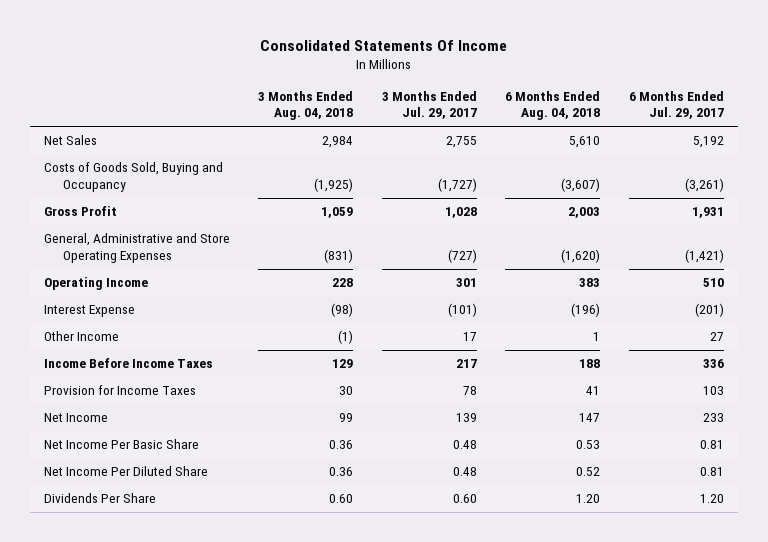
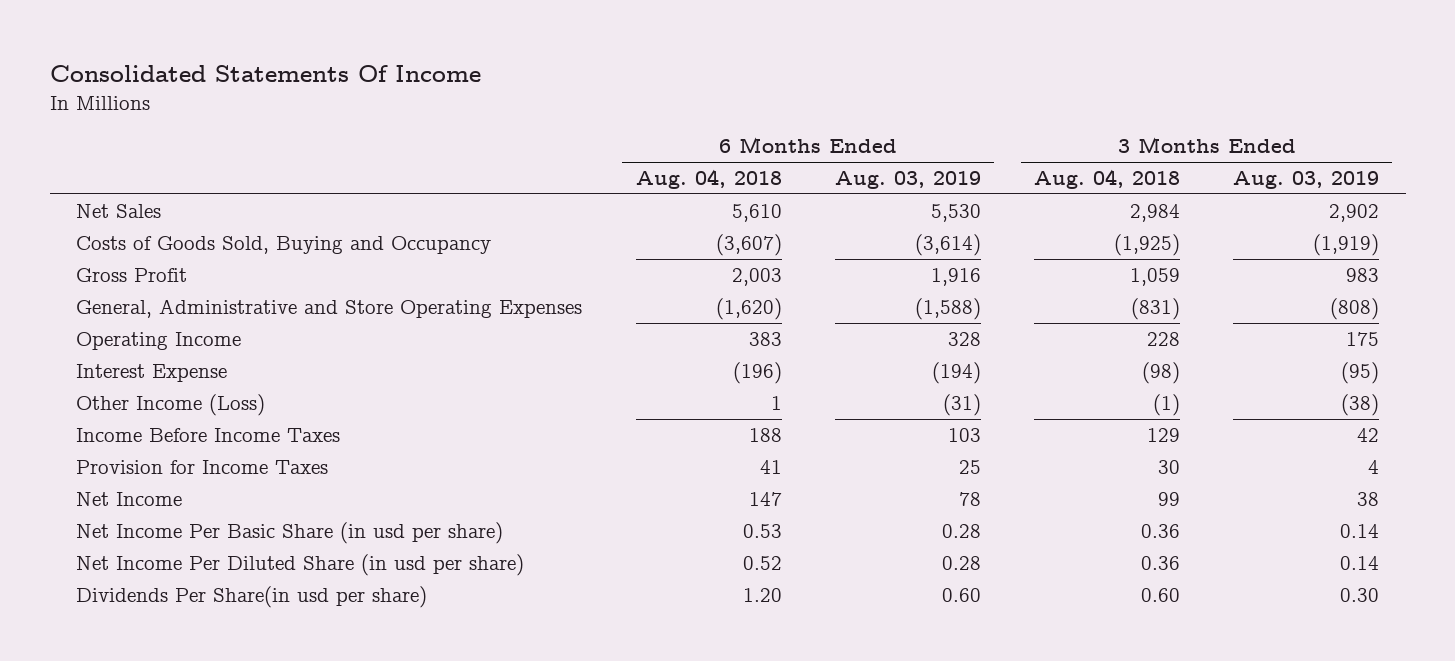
- | 3 Months Ended Aug. 04, 2018 | 3 Months Ended Jul. 29, 2017 | 6 Months Ended Aug. 04, 2018 | 6 Months Ended Jul. 29, 2017
+ | 6 Months Ended Aug. 04, 2018 | 6 Months Ended Aug. 03, 2019 | 3 Months Ended Aug. 04, 2018 | 3 Months Ended Aug. 03, 2019
- Other Income | (1) | 17 | 1 | 27
+ Other Income (Loss) | 1 | (31) | (1) | (38)
- Net Income Per Basic Share | 0.36 | 0.48 | 0.53 | 0.81
- Net Income Per Diluted Share | 0.36 | 0.48 | 0.52 | 0.81
- Dividends Per Share | 0.60 | 0.60 | 1.20 | 1.20
+ Net Income Per Basic Share (in usd per share) | 0.53 | 0.28 | 0.36 | 0.14
+ Net Income Per Diluted Share (in usd per share) | 0.52 | 0.28 | 0.36 | 0.14
+ Dividends Per Share(in usd per share) | 1.20 | 0.60 | 0.60 | 0.30

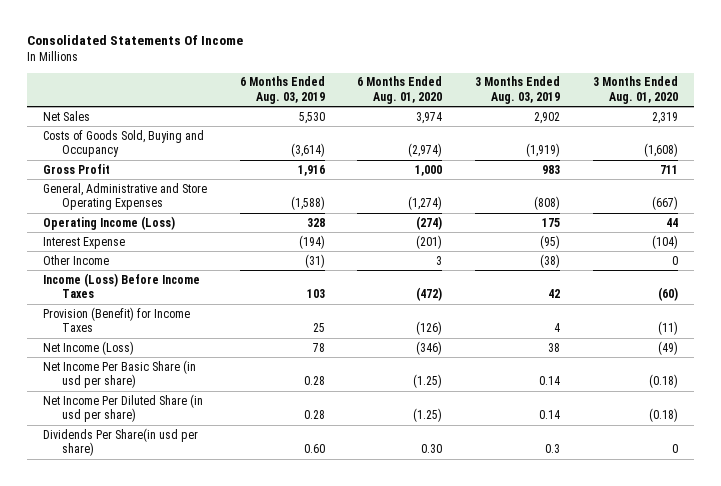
- | 6 Months Ended Aug. 04, 2018 | 6 Months Ended Aug. 03, 2019 | 3 Months Ended Aug. 04, 2018 | 3 Months Ended Aug. 03, 2019
+ | 6 Months Ended Aug. 03, 2019 | 6 Months Ended Aug. 01, 2020 | 3 Months Ended Aug. 03, 2019 | 3 Months Ended Aug. 01, 2020
- Operating Income | 383 | 328 | 228 | 175
+ Operating Income (Loss) | 328 | (274) | 175 | 44
- Other Income (Loss) | 1 | (31) | (1) | (38)
- Income Before Income Taxes | 188 | 103 | 129 | 42
- Provision for Income Taxes | 41 | 25 | 30 | 4
- Net Income | 147 | 78 | 99 | 38
+ Other Income | (31) | 3 | (38) | 0
+ Income (Loss) Before Income Taxes | 103 | (472) | 42 | (60)
+ Provision (Benefit) for Income Taxes | 25 | (126) | 4 | (11)
+ Net Income (Loss) | 78 | (346) | 38 | (49)
- Dividends Per Share(in usd per share) | 1.20 | 0.60 | 0.60 | 0.30
+ Dividends Per Share(in usd per share) | 0.60 | 0.30 | 0.3 | 0

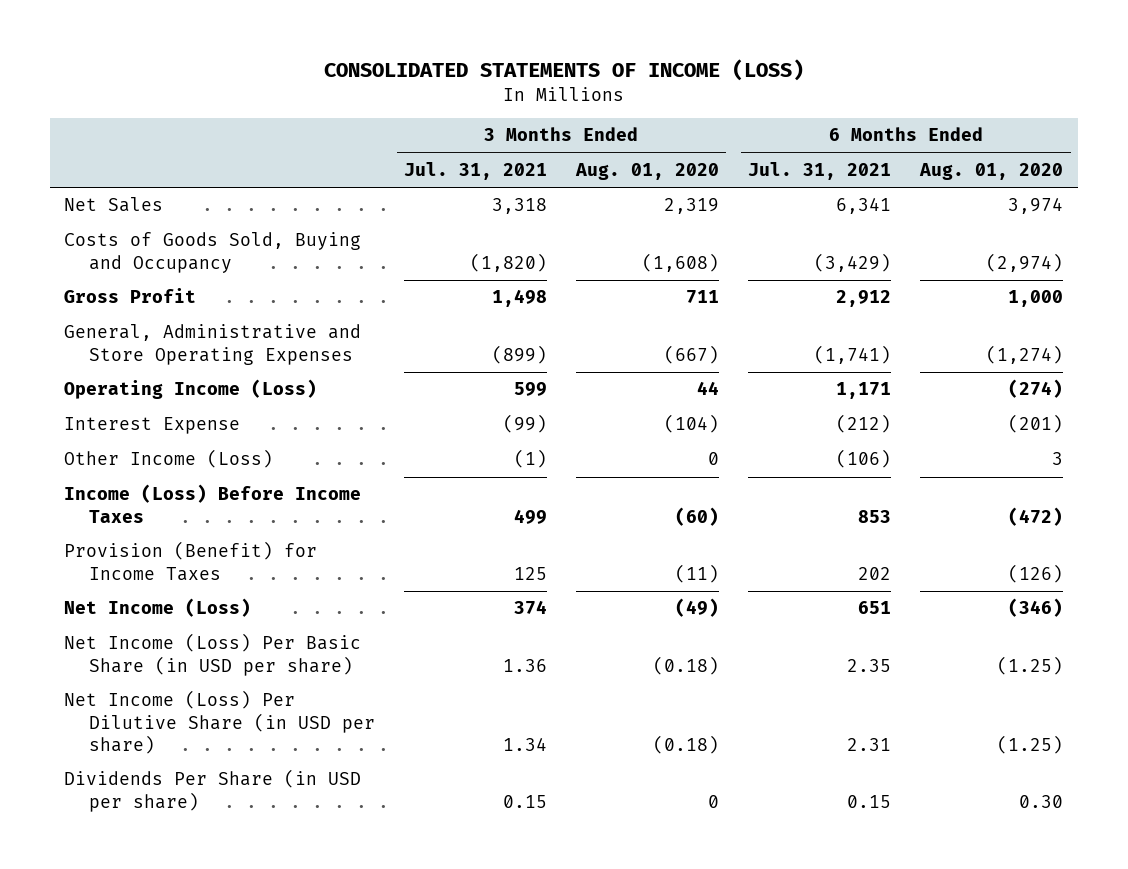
- Consolidated Statements Of Income
+ CONSOLIDATED STATEMENTS OF INCOME (LOSS)
- | 6 Months Ended Aug. 03, 2019 | 6 Months Ended Aug. 01, 2020 | 3 Months Ended Aug. 03, 2019 | 3 Months Ended Aug. 01, 2020
+ | 3 Months Ended Jul. 31, 2021 | 3 Months Ended Aug. 01, 2020 | 6 Months Ended Jul. 31, 2021 | 6 Months Ended Aug. 01, 2020
- Other Income | (31) | 3 | (38) | 0
+ Other Income (Loss) | (1) | 0 | (106) | 3
- Net Income Per Basic Share (in usd per share) | 0.28 | (1.25) | 0.14 | (0.18)
- Net Income Per Diluted Share (in usd per share) | 0.28 | (1.25) | 0.14 | (0.18)
- Dividends Per Share(in usd per share) | 0.60 | 0.30 | 0.3 | 0
+ Net Income (Loss) Per Basic Share (in USD per share) | 1.36 | (0.18) | 2.35 | (1.25)
+ Net Income (Loss) Per Dilutive Share (in USD per share) | 1.34 | (0.18) | 2.31 | (1.25)
+ Dividends Per Share (in USD per share) | 0.15 | 0 | 0.15 | 0.30

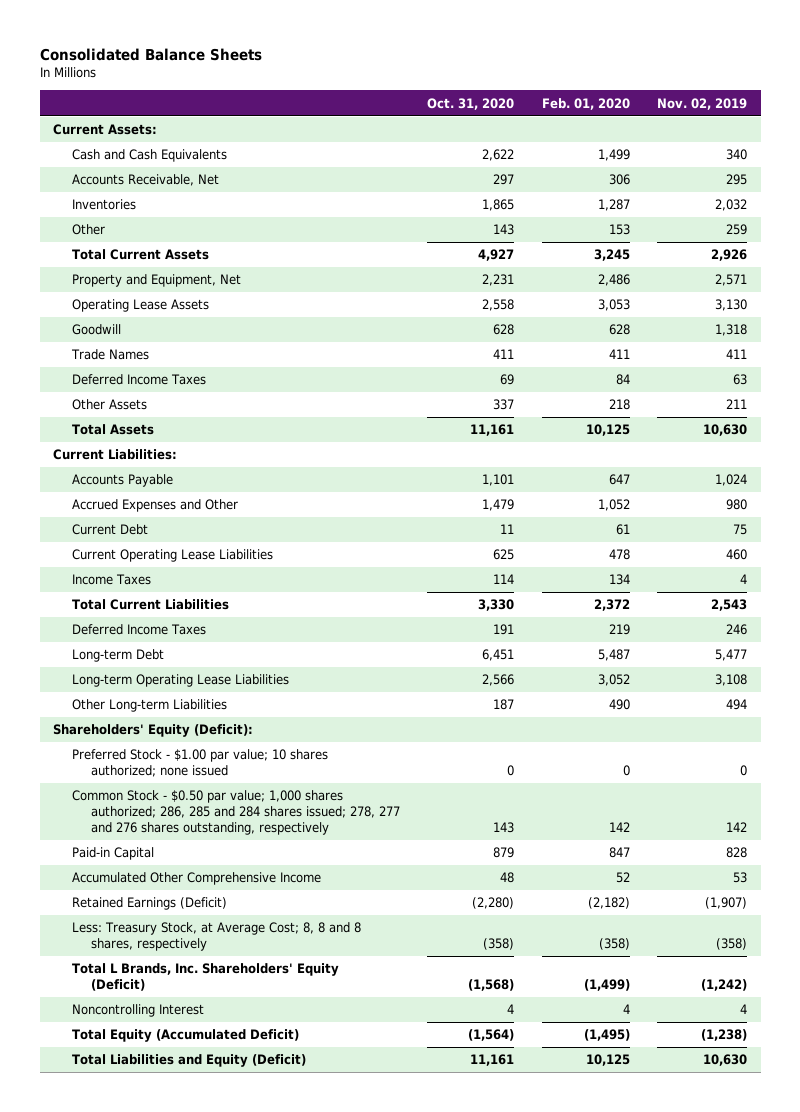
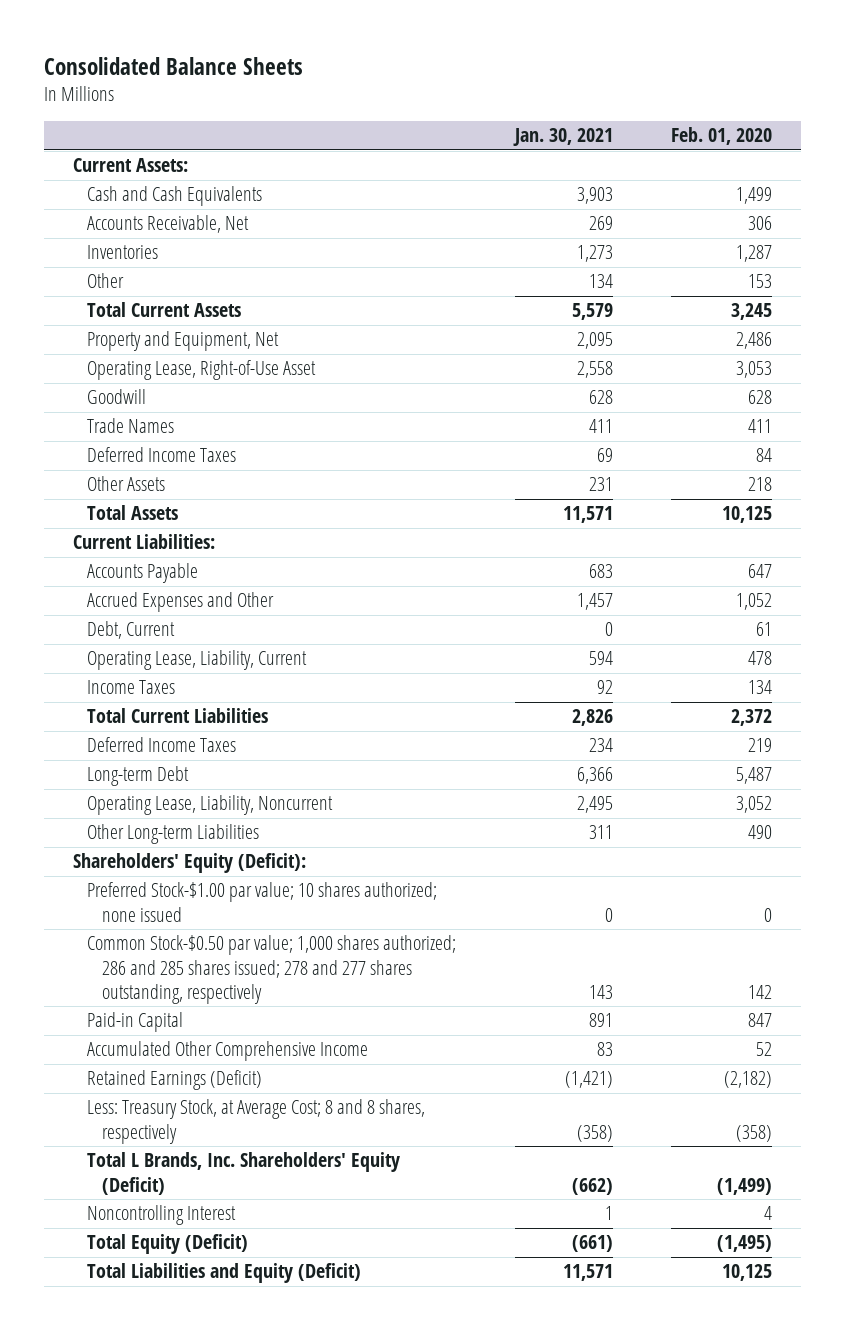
- | Oct. 31, 2020 | Feb. 01, 2020 | Nov. 02, 2019
+ | Jan. 30, 2021 | Feb. 01, 2020
- Operating Lease Assets | 2,558 | 3,053 | 3,130
+ Operating Lease, Right-of-Use Asset | 2,558 | 3,053
- Current Debt | 11 | 61 | 75
- Current Operating Lease Liabilities | 625 | 478 | 460
+ Debt, Current | 0 | 61
+ Operating Lease, Liability, Current | 594 | 478
- Long-term Operating Lease Liabilities | 2,566 | 3,052 | 3,108
+ Operating Lease, Liability, Noncurrent | 2,495 | 3,052
- Preferred Stock - $1.00 par value; 10 shares authorized; none issued | 0 | 0 | 0
- Common Stock - $0.50 par value; 1,000 shares authorized; 286, 285 and 284 shares issued; 278, 277 and 276 shares outstanding, respectively | 143 | 142 | 142
+ Preferred Stock-$1.00 par value; 10 shares authorized; none issued | 0 | 0
+ Common Stock-$0.50 par value; 1,000 shares authorized; 286 and 285 shares issued; 278 and 277 shares outstanding, respectively | 143 | 142
- Less: Treasury Stock, at Average Cost; 8, 8 and 8 shares, respectively | (358) | (358) | (358)
+ Less: Treasury Stock, at Average Cost; 8 and 8 shares, respectively | (358) | (358)
- Total Equity (Accumulated Deficit) | (1,564) | (1,495) | (1,238)
+ Total Equity (Deficit) | (661) | (1,495)

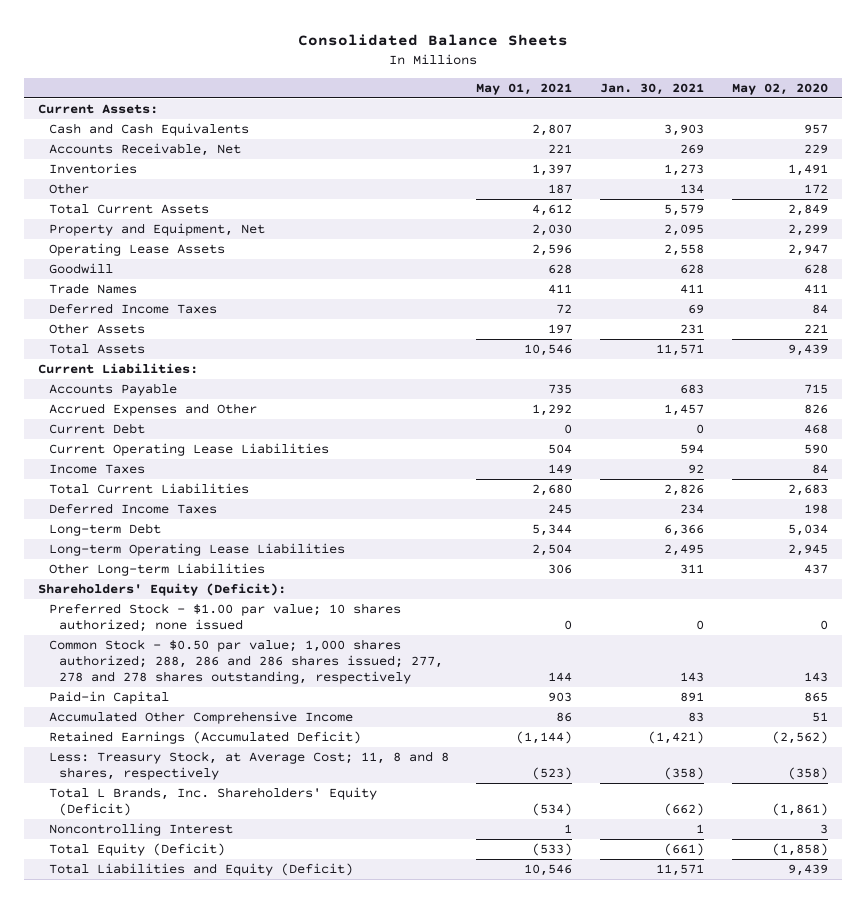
- | Jan. 30, 2021 | Feb. 01, 2020
+ | May 01, 2021 | Jan. 30, 2021 | May 02, 2020
- Operating Lease, Right-of-Use Asset | 2,558 | 3,053
+ Operating Lease Assets | 2,596 | 2,558 | 2,947
- Debt, Current | 0 | 61
- Operating Lease, Liability, Current | 594 | 478
+ Current Debt | 0 | 0 | 468
+ Current Operating Lease Liabilities | 504 | 594 | 590
- Operating Lease, Liability, Noncurrent | 2,495 | 3,052
+ Long-term Operating Lease Liabilities | 2,504 | 2,495 | 2,945
- Preferred Stock-$1.00 par value; 10 shares authorized; none issued | 0 | 0
- Common Stock-$0.50 par value; 1,000 shares authorized; 286 and 285 shares issued; 278 and 277 shares outstanding, respectively | 143 | 142
+ Preferred Stock - $1.00 par value; 10 shares authorized; none issued | 0 | 0 | 0
+ Common Stock - $0.50 par value; 1,000 shares authorized; 288, 286 and 286 shares issued; 277, 278 and 278 shares outstanding, respectively | 144 | 143 | 143
- Retained Earnings (Deficit) | (1,421) | (2,182)
- Less: Treasury Stock, at Average Cost; 8 and 8 shares, respectively | (358) | (358)
+ Retained Earnings (Accumulated Deficit) | (1,144) | (1,421) | (2,562)
+ Less: Treasury Stock, at Average Cost; 11, 8 and 8 shares, respectively | (523) | (358) | (358)

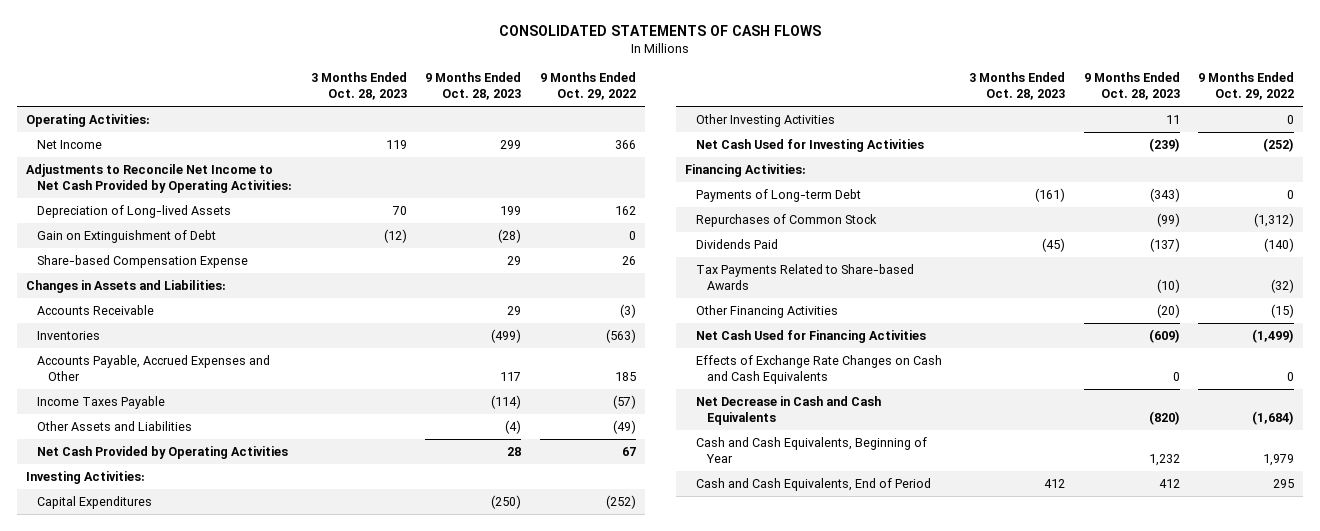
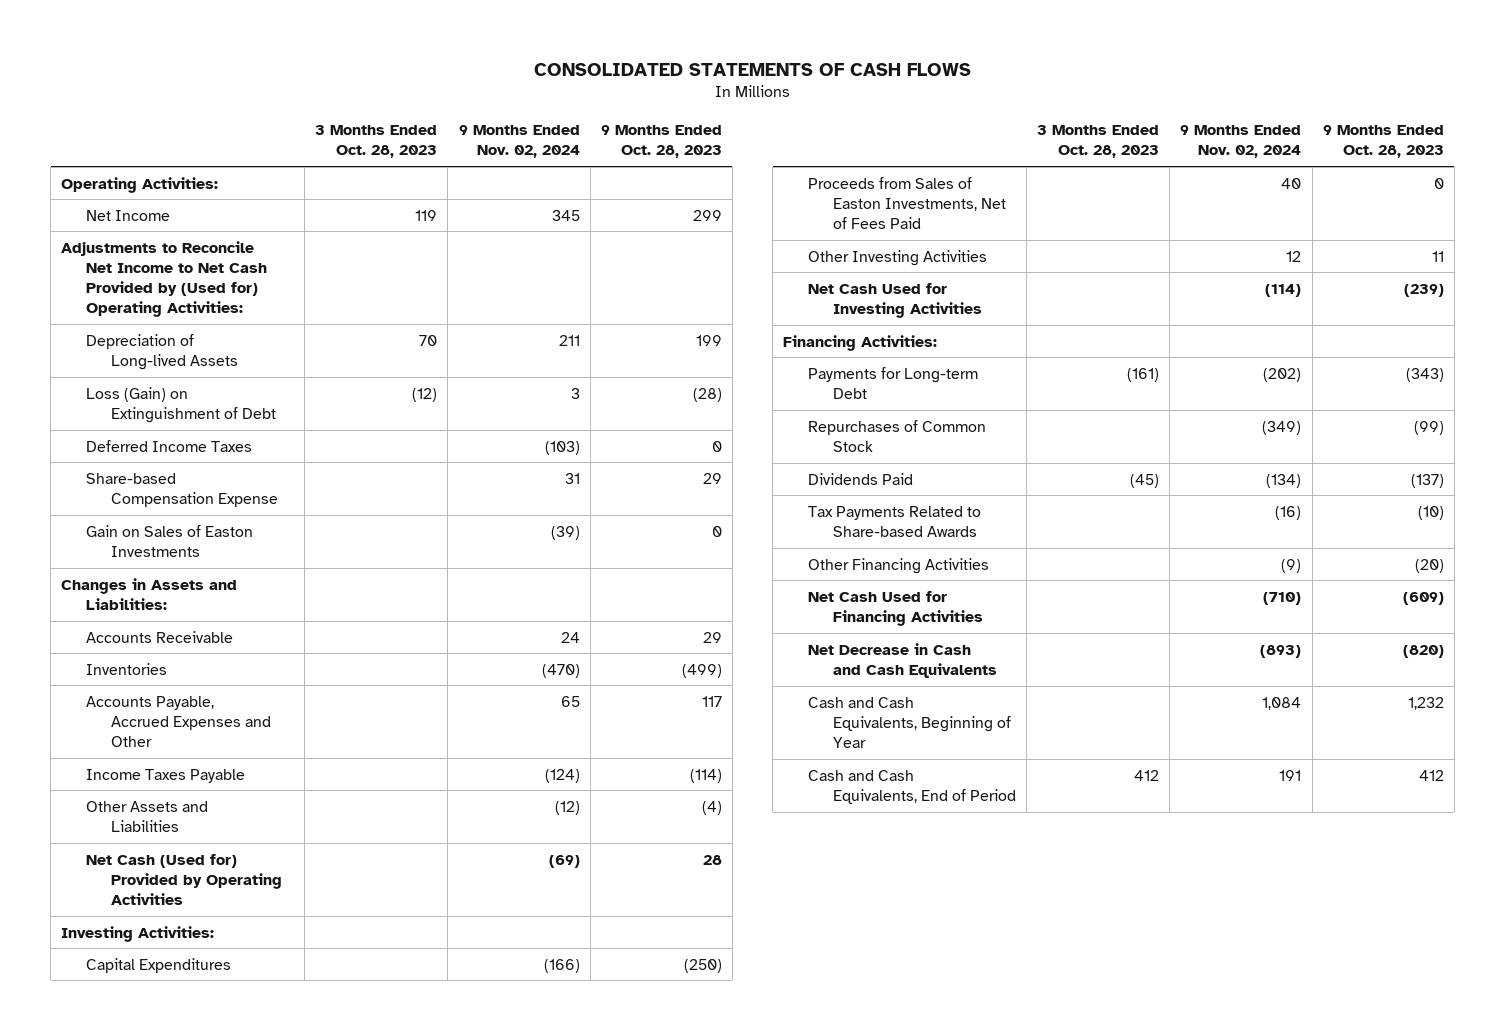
- | 3 Months Ended Oct. 28, 2023 | 9 Months Ended Oct. 28, 2023 | 9 Months Ended Oct. 29, 2022
+ | 3 Months Ended Oct. 28, 2023 | 9 Months Ended Nov. 02, 2024 | 9 Months Ended Oct. 28, 2023
- Adjustments to Reconcile Net Income to Net Cash Provided by Operating Activities:
+ Adjustments to Reconcile Net Income to Net Cash Provided by (Used for) Operating Activities:
- Gain on Extinguishment of Debt | (12) | (28) | 0
+ Loss (Gain) on Extinguishment of Debt | (12) | 3 | (28)
+ Deferred Income Taxes | | (103) | 0
+ Gain on Sales of Easton Investments | | (39) | 0
- Net Cash Provided by Operating Activities | | 28 | 67
+ Net Cash (Used for) Provided by Operating Activities | | (69) | 28
+ Proceeds from Sales of Easton Investments, Net of Fees Paid | | 40 | 0
- Payments of Long-term Debt | (161) | (343) | 0
+ Payments for Long-term Debt | (161) | (202) | (343)
- Effects of Exchange Rate Changes on Cash and Cash Equivalents | | 0 | 0

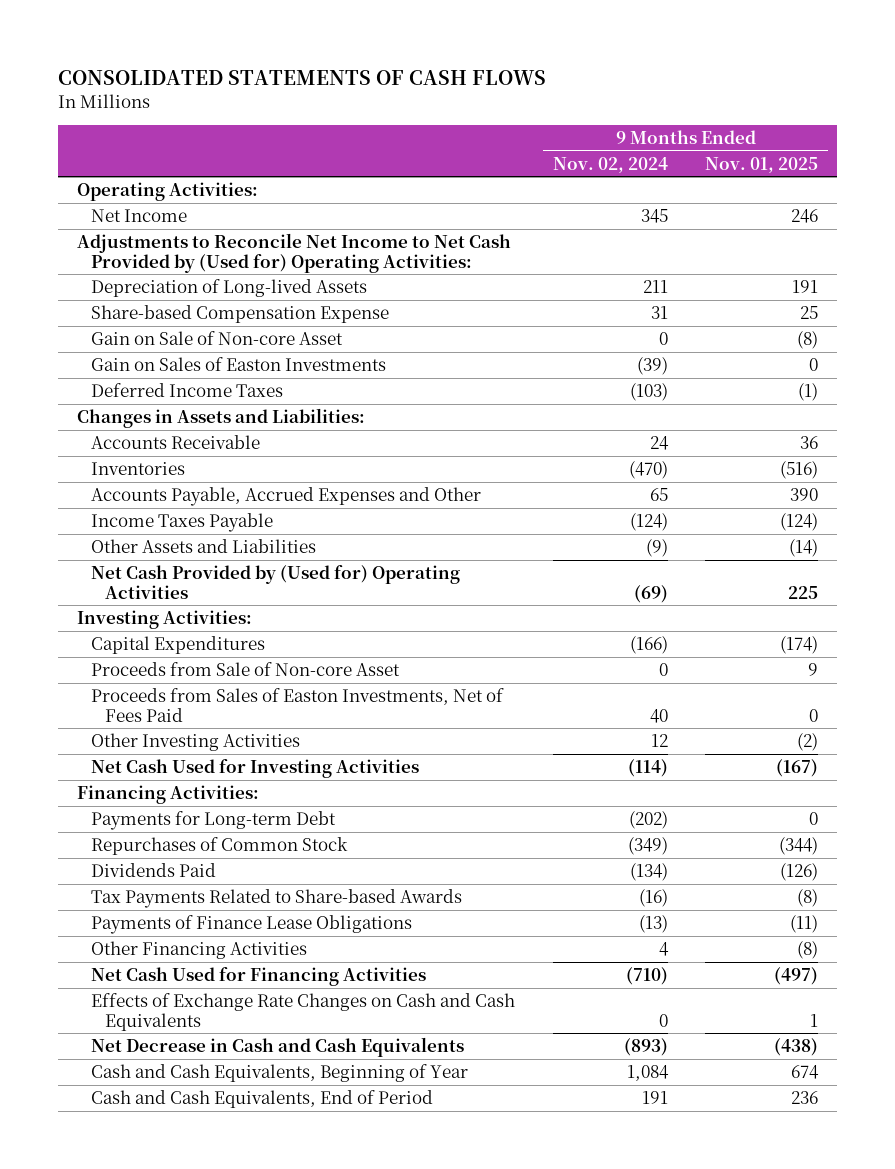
- | 3 Months Ended Oct. 28, 2023 | 9 Months Ended Nov. 02, 2024 | 9 Months Ended Oct. 28, 2023
+ | 9 Months Ended Nov. 02, 2024 | 9 Months Ended Nov. 01, 2025
- Loss (Gain) on Extinguishment of Debt | (12) | 3 | (28)
+ Gain on Sale of Non-core Asset | 0 | (8)
moved down: Deferred Income Taxes | (103) | (1)
- Other Assets and Liabilities | | (12) | (4)
- Net Cash (Used for) Provided by Operating Activities | | (69) | 28
+ Other Assets and Liabilities | (9) | (14)
+ Net Cash Provided by (Used for) Operating Activities | (69) | 225
+ Proceeds from Sale of Non-core Asset | 0 | 9
- Other Financing Activities | | (9) | (20)
+ Payments of Finance Lease Obligations | (13) | (11)
+ Other Financing Activities | 4 | (8)
+ Effects of Exchange Rate Changes on Cash and Cash Equivalents | 0 | 1

